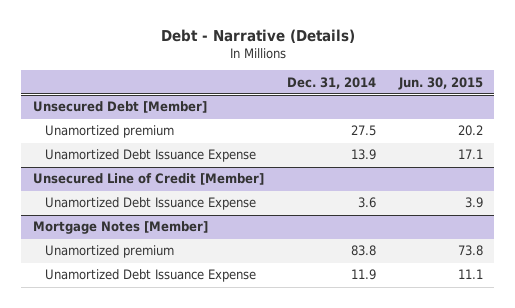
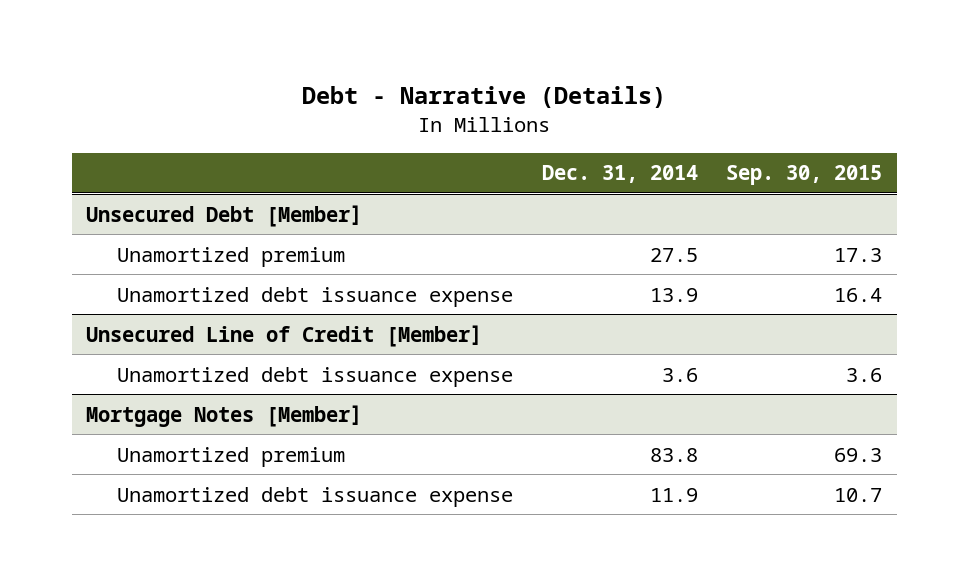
- | Dec. 31, 2014 | Jun. 30, 2015
+ | Dec. 31, 2014 | Sep. 30, 2015
@ Unsecured Debt [Member]
- Unamortized Debt Issuance Expense | 13.9 | 17.1
+ Unamortized debt issuance expense | 13.9 | 16.4
@ Unsecured Line of Credit [Member]
- Unamortized Debt Issuance Expense | 3.6 | 3.9
+ Unamortized debt issuance expense | 3.6 | 3.6
@ Mortgage Notes [Member]
- Unamortized Debt Issuance Expense | 11.9 | 11.1
+ Unamortized debt issuance expense | 11.9 | 10.7

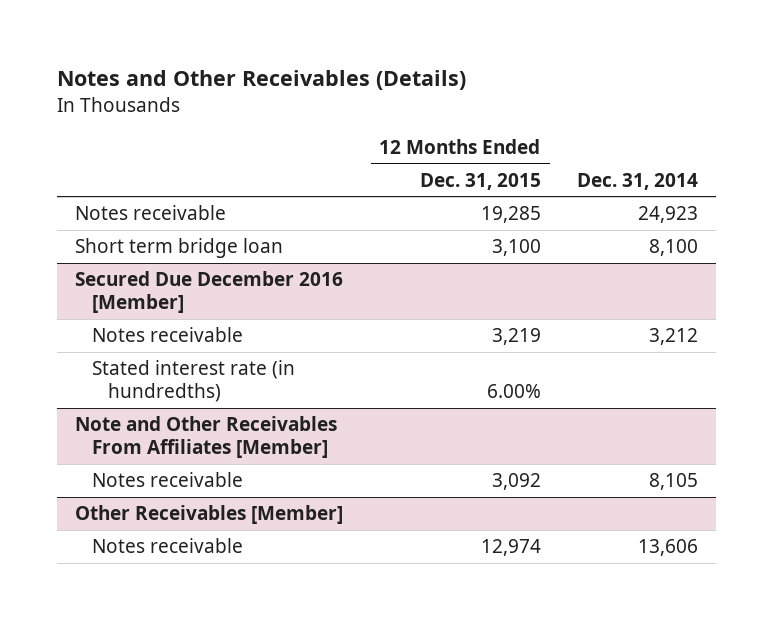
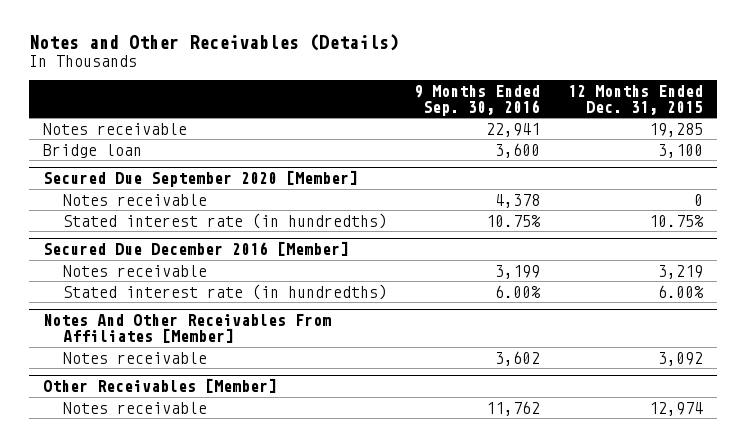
- | 12 Months Ended Dec. 31, 2015 | Dec. 31, 2014
+ | 9 Months Ended Sep. 30, 2016 | 12 Months Ended Dec. 31, 2015
- Short term bridge loan | 3,100 | 8,100
+ Bridge loan | 3,600 | 3,100
+ Secured Due September 2020 [Member]
+ Notes receivable | 4,378 | 0
+ Stated interest rate (in hundredths) | 10.75% | 10.75%
- Note and Other Receivables From Affiliates [Member]
+ Notes And Other Receivables From Affiliates [Member]

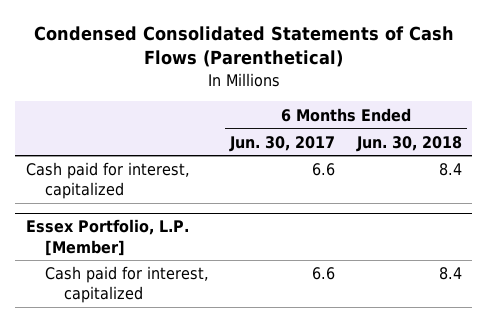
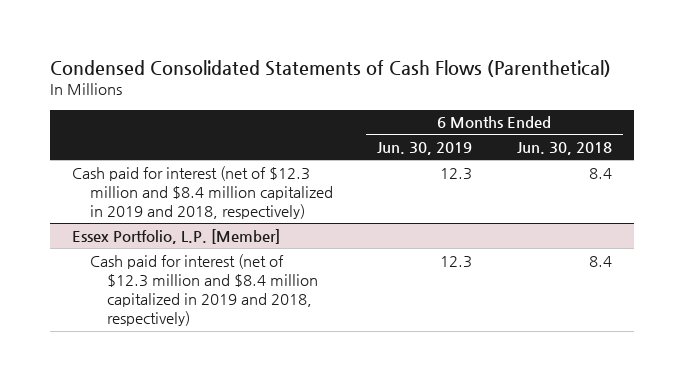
- | 6 Months Ended Jun. 30, 2017 | 6 Months Ended Jun. 30, 2018
+ | 6 Months Ended Jun. 30, 2019 | 6 Months Ended Jun. 30, 2018
- Cash paid for interest, capitalized | 6.6 | 8.4
+ Cash paid for interest (net of $12.3 million and $8.4 million capitalized in 2019 and 2018, respectively) | 12.3 | 8.4
@ Essex Portfolio, L.P. [Member]
- Cash paid for interest, capitalized | 6.6 | 8.4
+ Cash paid for interest (net of $12.3 million and $8.4 million capitalized in 2019 and 2018, respectively) | 12.3 | 8.4

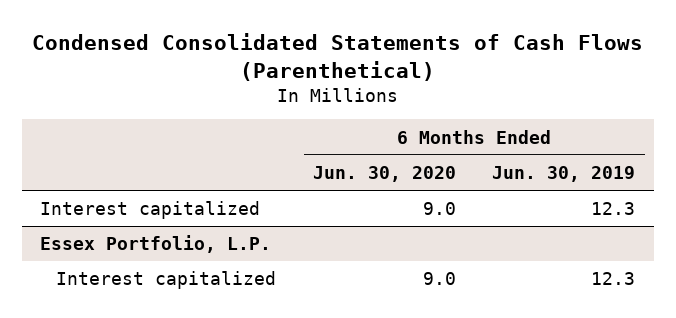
- | 6 Months Ended Jun. 30, 2019 | 6 Months Ended Jun. 30, 2018
+ | 6 Months Ended Jun. 30, 2020 | 6 Months Ended Jun. 30, 2019
- Cash paid for interest (net of $12.3 million and $8.4 million capitalized in 2019 and 2018, respectively) | 12.3 | 8.4
- Essex Portfolio, L.P. [Member]
- Cash paid for interest (net of $12.3 million and $8.4 million capitalized in 2019 and 2018, respectively) | 12.3 | 8.4
+ Interest capitalized | 9.0 | 12.3
+ Essex Portfolio, L.P.
+ Interest capitalized | 9.0 | 12.3

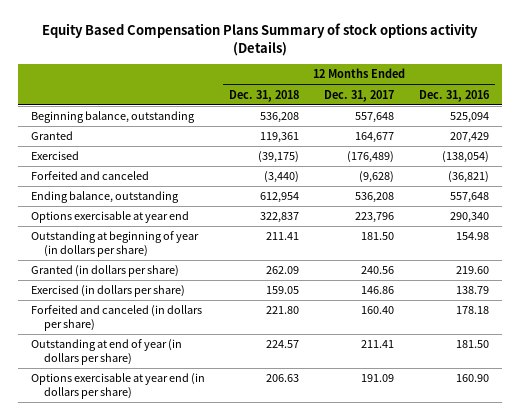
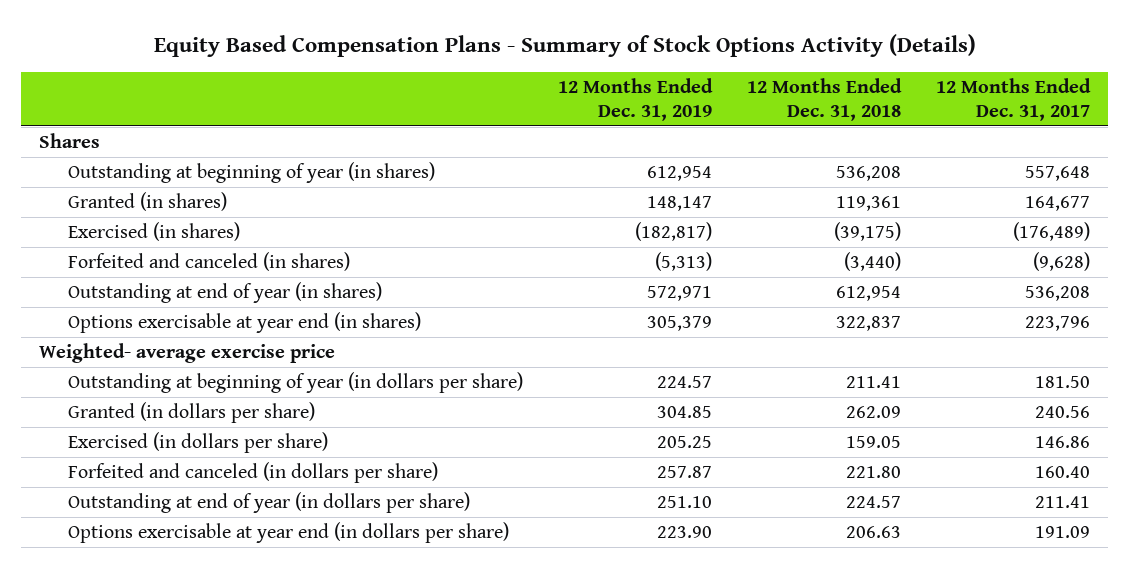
- Equity Based Compensation Plans Summary of stock options activity (Details)
+ Equity Based Compensation Plans - Summary of Stock Options Activity (Details)
- | 12 Months Ended Dec. 31, 2018 | 12 Months Ended Dec. 31, 2017 | 12 Months Ended Dec. 31, 2016
+ | 12 Months Ended Dec. 31, 2019 | 12 Months Ended Dec. 31, 2018 | 12 Months Ended Dec. 31, 2017
- Beginning balance, outstanding | 536,208 | 557,648 | 525,094
- Granted | 119,361 | 164,677 | 207,429
- Exercised | (39,175) | (176,489) | (138,054)
- Forfeited and canceled | (3,440) | (9,628) | (36,821)
- Ending balance, outstanding | 612,954 | 536,208 | 557,648
- Options exercisable at year end | 322,837 | 223,796 | 290,340
+ Shares
+ Outstanding at beginning of year (in shares) | 612,954 | 536,208 | 557,648
+ Granted (in shares) | 148,147 | 119,361 | 164,677
+ Exercised (in shares) | (182,817) | (39,175) | (176,489)
+ Forfeited and canceled (in shares) | (5,313) | (3,440) | (9,628)
+ Outstanding at end of year (in shares) | 572,971 | 612,954 | 536,208
+ Options exercisable at year end (in shares) | 305,379 | 322,837 | 223,796
+ Weighted- average exercise price

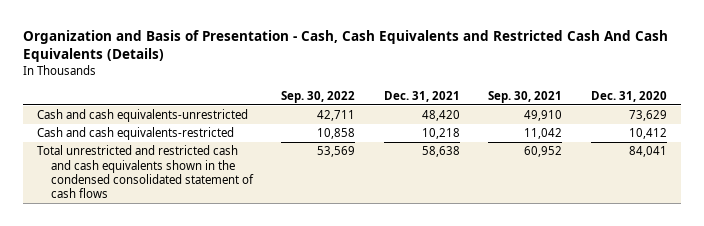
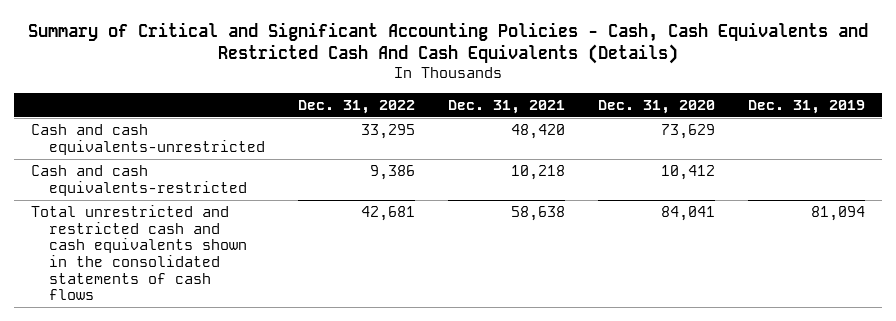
- Organization and Basis of Presentation - Cash, Cash Equivalents and Restricted Cash And Cash Equivalents (Details)
+ Summary of Critical and Significant Accounting Policies - Cash, Cash Equivalents and Restricted Cash And Cash Equivalents (Details)
- | Sep. 30, 2022 | Dec. 31, 2021 | Sep. 30, 2021 | Dec. 31, 2020
+ | Dec. 31, 2022 | Dec. 31, 2021 | Dec. 31, 2020 | Dec. 31, 2019
- Total unrestricted and restricted cash and cash equivalents shown in the condensed consolidated statement of cash flows | 53,569 | 58,638 | 60,952 | 84,041
+ Total unrestricted and restricted cash and cash equivalents shown in the consolidated statements of cash flows | 42,681 | 58,638 | 84,041 | 81,094

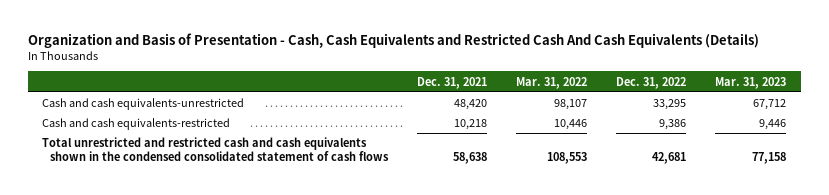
- Summary of Critical and Significant Accounting Policies - Cash, Cash Equivalents and Restricted Cash And Cash Equivalents (Details)
+ Organization and Basis of Presentation - Cash, Cash Equivalents and Restricted Cash And Cash Equivalents (Details)
- | Dec. 31, 2022 | Dec. 31, 2021 | Dec. 31, 2020 | Dec. 31, 2019
+ | Dec. 31, 2021 | Mar. 31, 2022 | Dec. 31, 2022 | Mar. 31, 2023
- Total unrestricted and restricted cash and cash equivalents shown in the consolidated statements of cash flows | 42,681 | 58,638 | 84,041 | 81,094
+ Total unrestricted and restricted cash and cash equivalents shown in the condensed consolidated statement of cash flows | 58,638 | 108,553 | 42,681 | 77,158

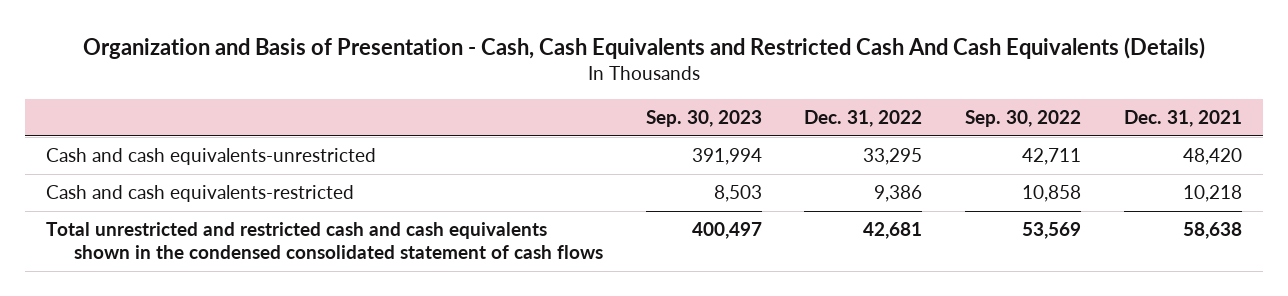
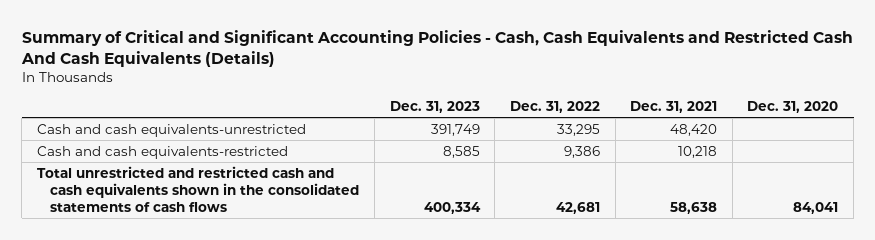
- Organization and Basis of Presentation - Cash, Cash Equivalents and Restricted Cash And Cash Equivalents (Details)
+ Summary of Critical and Significant Accounting Policies - Cash, Cash Equivalents and Restricted Cash And Cash Equivalents (Details)
- | Sep. 30, 2023 | Dec. 31, 2022 | Sep. 30, 2022 | Dec. 31, 2021
+ | Dec. 31, 2023 | Dec. 31, 2022 | Dec. 31, 2021 | Dec. 31, 2020
- Total unrestricted and restricted cash and cash equivalents shown in the condensed consolidated statement of cash flows | 400,497 | 42,681 | 53,569 | 58,638
+ Total unrestricted and restricted cash and cash equivalents shown in the consolidated statements of cash flows | 400,334 | 42,681 | 58,638 | 84,041

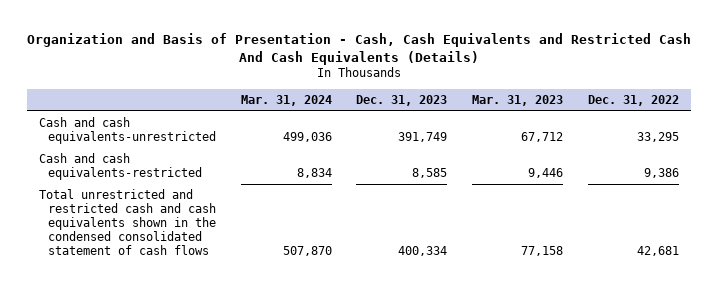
- Summary of Critical and Significant Accounting Policies - Cash, Cash Equivalents and Restricted Cash And Cash Equivalents (Details)
+ Organization and Basis of Presentation - Cash, Cash Equivalents and Restricted Cash And Cash Equivalents (Details)
- | Dec. 31, 2023 | Dec. 31, 2022 | Dec. 31, 2021 | Dec. 31, 2020
+ | Mar. 31, 2024 | Dec. 31, 2023 | Mar. 31, 2023 | Dec. 31, 2022
- Total unrestricted and restricted cash and cash equivalents shown in the consolidated statements of cash flows | 400,334 | 42,681 | 58,638 | 84,041
+ Total unrestricted and restricted cash and cash equivalents shown in the condensed consolidated statement of cash flows | 507,870 | 400,334 | 77,158 | 42,681

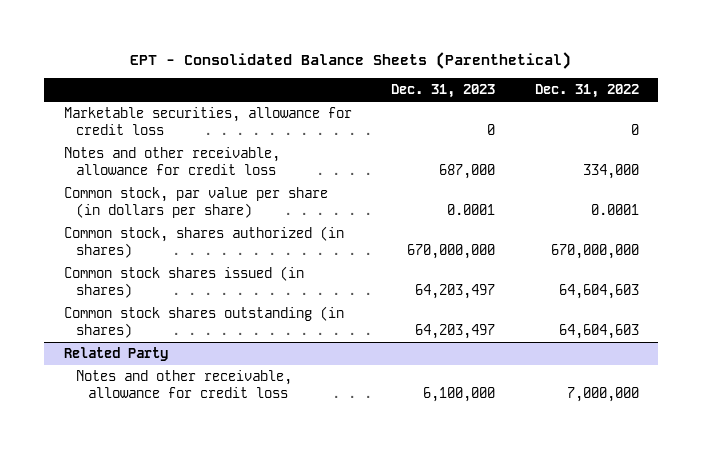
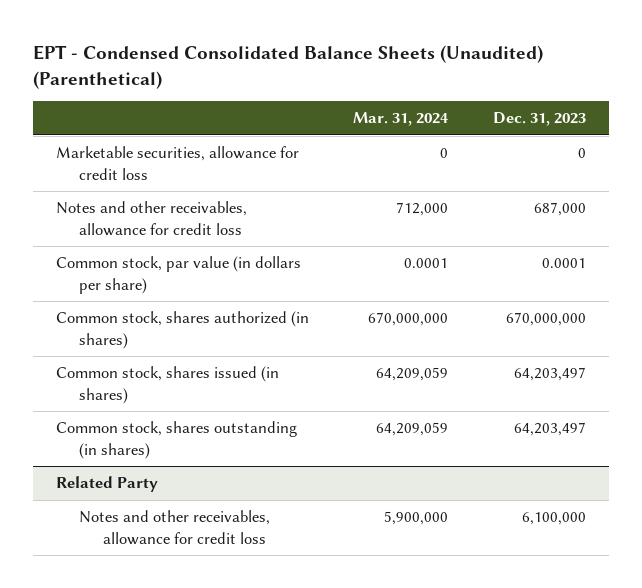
- EPT - Consolidated Balance Sheets (Parenthetical)
+ EPT - Condensed Consolidated Balance Sheets (Unaudited) (Parenthetical)
- | Dec. 31, 2023 | Dec. 31, 2022
+ | Mar. 31, 2024 | Dec. 31, 2023
- Notes and other receivable, allowance for credit loss | 687,000 | 334,000
- Common stock, par value per share (in dollars per share) | 0.0001 | 0.0001
+ Notes and other receivables, allowance for credit loss | 712,000 | 687,000
+ Common stock, par value (in dollars per share) | 0.0001 | 0.0001
- Common stock shares issued (in shares) | 64,203,497 | 64,604,603
- Common stock shares outstanding (in shares) | 64,203,497 | 64,604,603
+ Common stock, shares issued (in shares) | 64,209,059 | 64,203,497
+ Common stock, shares outstanding (in shares) | 64,209,059 | 64,203,497
@ Related Party
- Notes and other receivable, allowance for credit loss | 6,100,000 | 7,000,000
+ Notes and other receivables, allowance for credit loss | 5,900,000 | 6,100,000

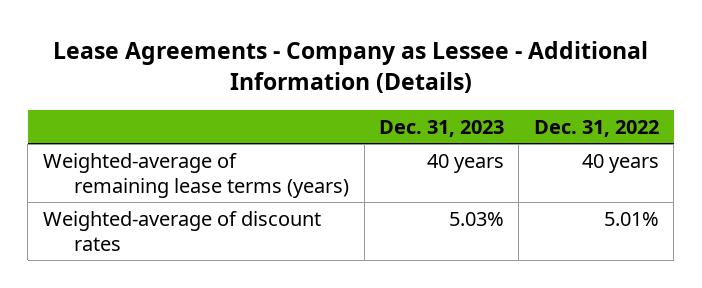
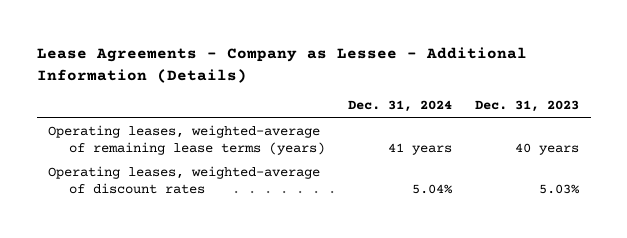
- | Dec. 31, 2023 | Dec. 31, 2022
+ | Dec. 31, 2024 | Dec. 31, 2023
- Weighted-average of remaining lease terms (years) | 40 years | 40 years
- Weighted-average of discount rates | 5.03% | 5.01%
+ Operating leases, weighted-average of remaining lease terms (years) | 41 years | 40 years
+ Operating leases, weighted-average of discount rates | 5.04% | 5.03%

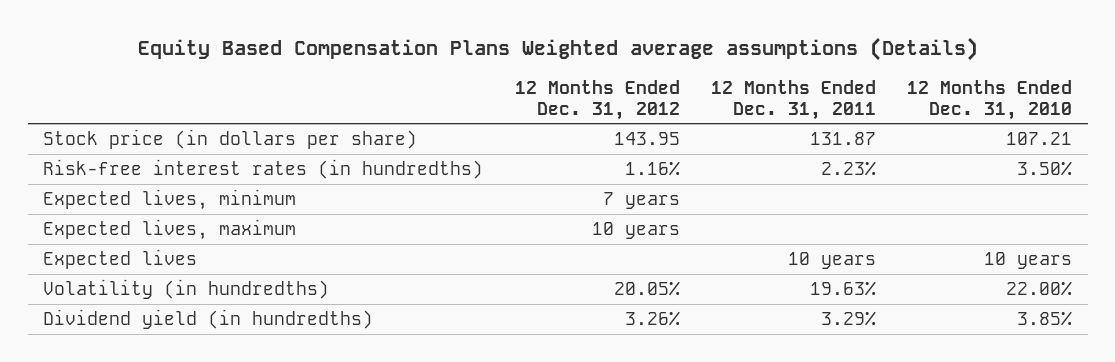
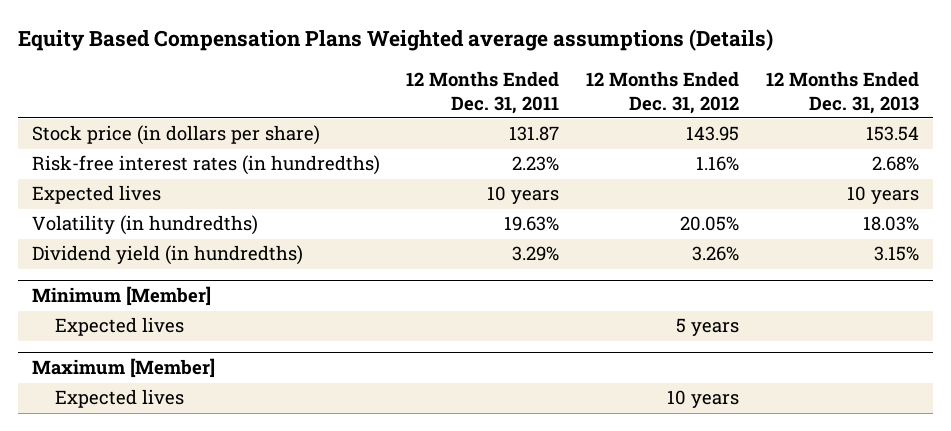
- | 12 Months Ended Dec. 31, 2012 | 12 Months Ended Dec. 31, 2011 | 12 Months Ended Dec. 31, 2010
+ | 12 Months Ended Dec. 31, 2011 | 12 Months Ended Dec. 31, 2012 | 12 Months Ended Dec. 31, 2013
- Expected lives, minimum | 7 years | |
- Expected lives, maximum | 10 years | |
+ Minimum [Member]
+ Expected lives | | 5 years |
+ Maximum [Member]
+ Expected lives | | 10 years |

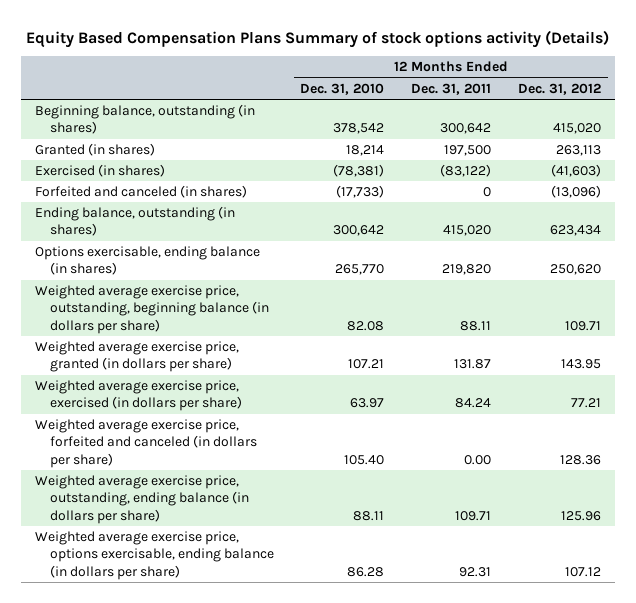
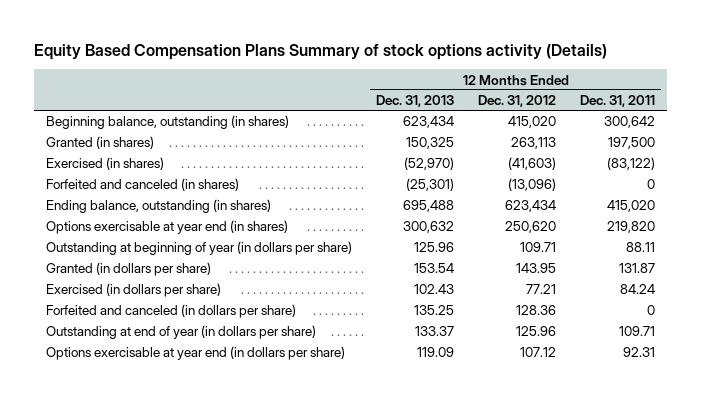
- | 12 Months Ended Dec. 31, 2010 | 12 Months Ended Dec. 31, 2011 | 12 Months Ended Dec. 31, 2012
+ | 12 Months Ended Dec. 31, 2013 | 12 Months Ended Dec. 31, 2012 | 12 Months Ended Dec. 31, 2011
- Options exercisable, ending balance (in shares) | 265,770 | 219,820 | 250,620
- Weighted average exercise price, outstanding, beginning balance (in dollars per share) | 82.08 | 88.11 | 109.71
- Weighted average exercise price, granted (in dollars per share) | 107.21 | 131.87 | 143.95
- Weighted average exercise price, exercised (in dollars per share) | 63.97 | 84.24 | 77.21
- Weighted average exercise price, forfeited and canceled (in dollars per share) | 105.40 | 0.00 | 128.36
- Weighted average exercise price, outstanding, ending balance (in dollars per share) | 88.11 | 109.71 | 125.96
- Weighted average exercise price, options exercisable, ending balance (in dollars per share) | 86.28 | 92.31 | 107.12
+ Options exercisable at year end (in shares) | 300,632 | 250,620 | 219,820
+ Outstanding at beginning of year (in dollars per share) | 125.96 | 109.71 | 88.11
+ Granted (in dollars per share) | 153.54 | 143.95 | 131.87
+ Exercised (in dollars per share) | 102.43 | 77.21 | 84.24
+ Forfeited and canceled (in dollars per share) | 135.25 | 128.36 | 0
+ Outstanding at end of year (in dollars per share) | 133.37 | 125.96 | 109.71
+ Options exercisable at year end (in dollars per share) | 119.09 | 107.12 | 92.31

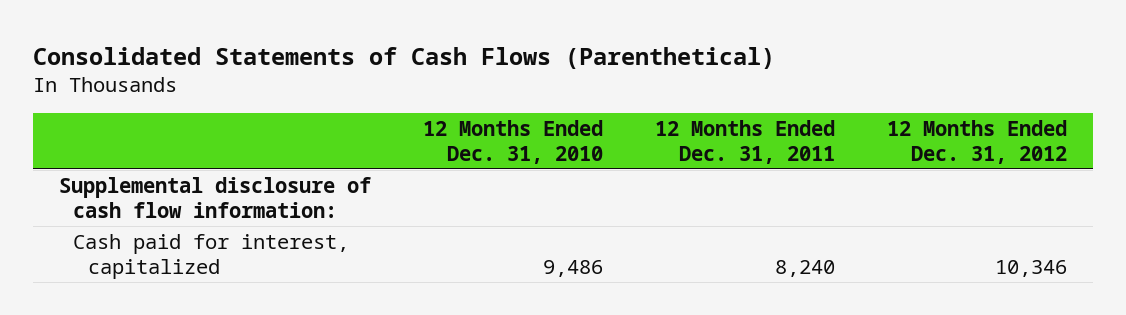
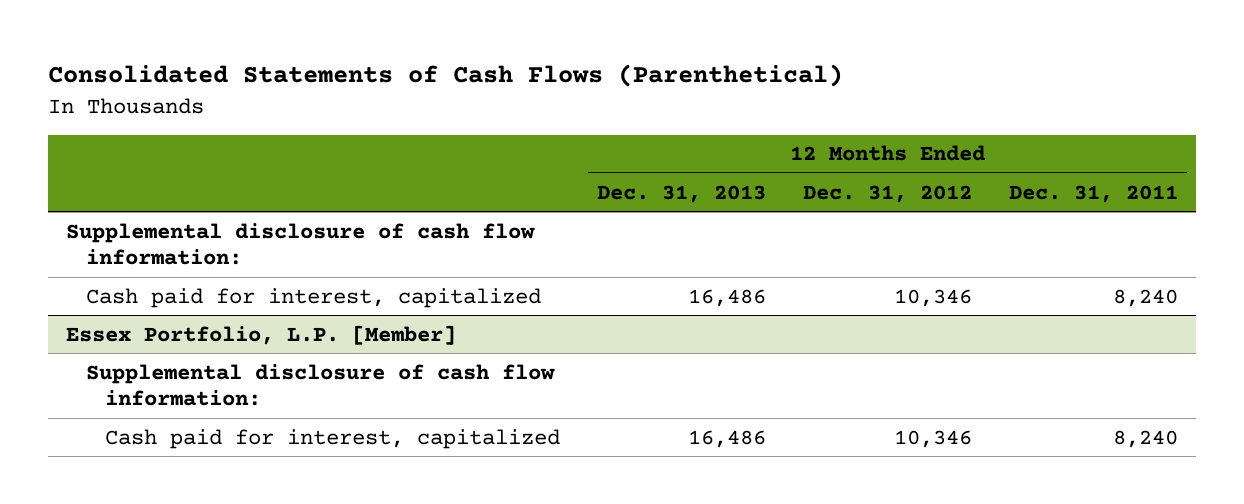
- | 12 Months Ended Dec. 31, 2010 | 12 Months Ended Dec. 31, 2011 | 12 Months Ended Dec. 31, 2012
+ | 12 Months Ended Dec. 31, 2013 | 12 Months Ended Dec. 31, 2012 | 12 Months Ended Dec. 31, 2011
+ Essex Portfolio, L.P. [Member]
+ Supplemental disclosure of cash flow information:
+ Cash paid for interest, capitalized | 16,486 | 10,346 | 8,240

